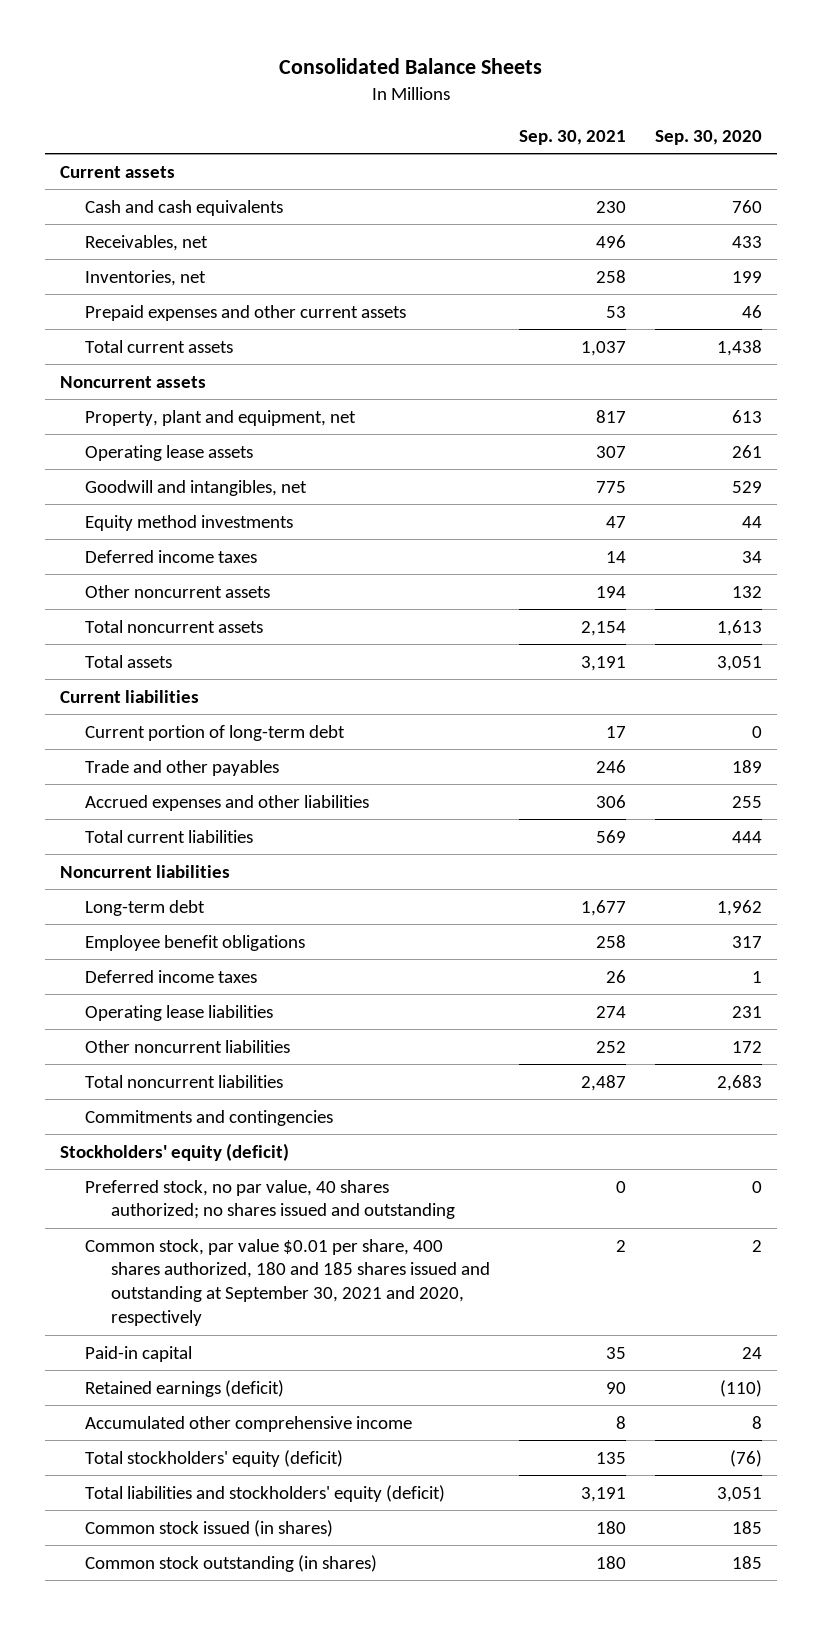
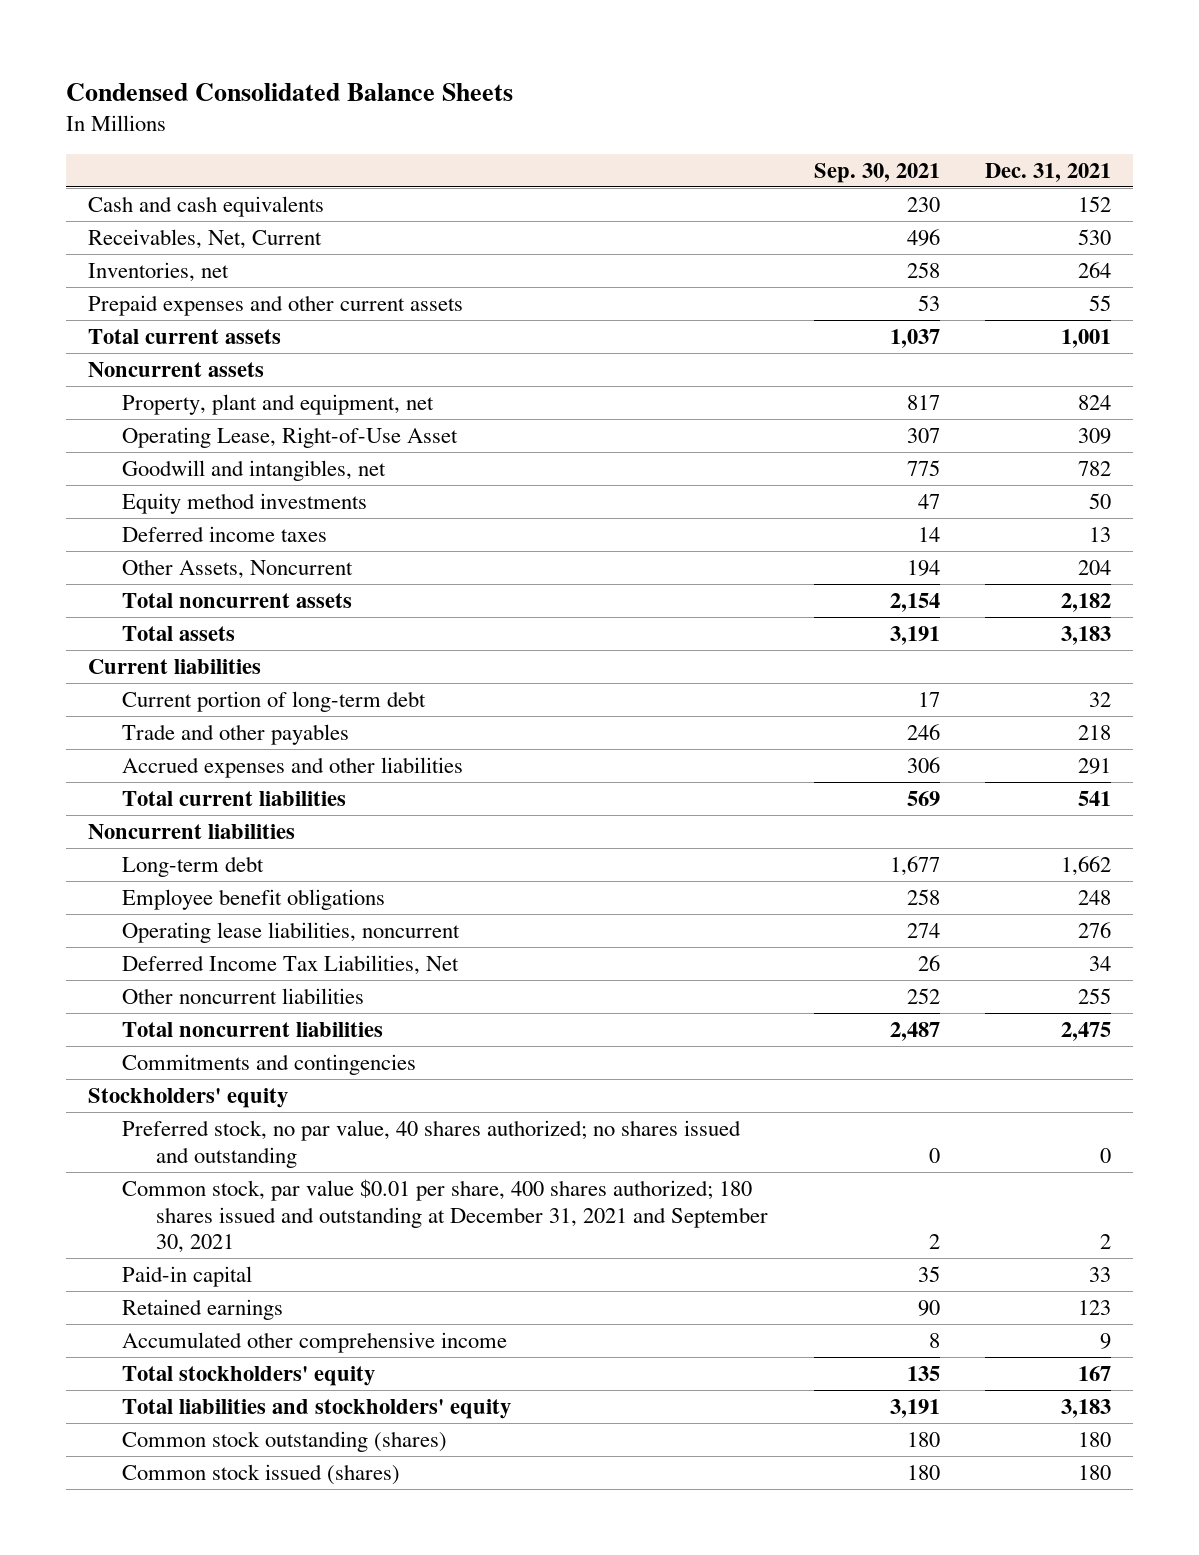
- Consolidated Balance Sheets
+ Condensed Consolidated Balance Sheets
- | Sep. 30, 2021 | Sep. 30, 2020
+ | Sep. 30, 2021 | Dec. 31, 2021
- Current assets
- Receivables, net | 496 | 433
+ Receivables, Net, Current | 496 | 530
- Operating lease assets | 307 | 261
+ Operating Lease, Right-of-Use Asset | 307 | 309
- Other noncurrent assets | 194 | 132
+ Other Assets, Noncurrent | 194 | 204
- Deferred income taxes | 26 | 1
- Operating lease liabilities | 274 | 231
+ Operating lease liabilities, noncurrent | 274 | 276
+ Deferred Income Tax Liabilities, Net | 26 | 34
- Stockholders' equity (deficit)
+ Stockholders' equity
- Common stock, par value $0.01 per share, 400 shares authorized, 180 and 185 shares issued and outstanding at September 30, 2021 and 2020, respectively | 2 | 2
+ Common stock, par value $0.01 per share, 400 shares authorized; 180 shares issued and outstanding at December 31, 2021 and September 30, 2021 | 2 | 2
- Retained earnings (deficit) | 90 | (110)
+ Retained earnings | 90 | 123
- Total stockholders' equity (deficit) | 135 | (76)
- Total liabilities and stockholders' equity (deficit) | 3,191 | 3,051
- Common stock issued (in shares) | 180 | 185
- Common stock outstanding (in shares) | 180 | 185
+ Total stockholders' equity | 135 | 167
+ Total liabilities and stockholders' equity | 3,191 | 3,183
+ Common stock outstanding (shares) | 180 | 180
+ Common stock issued (shares) | 180 | 180

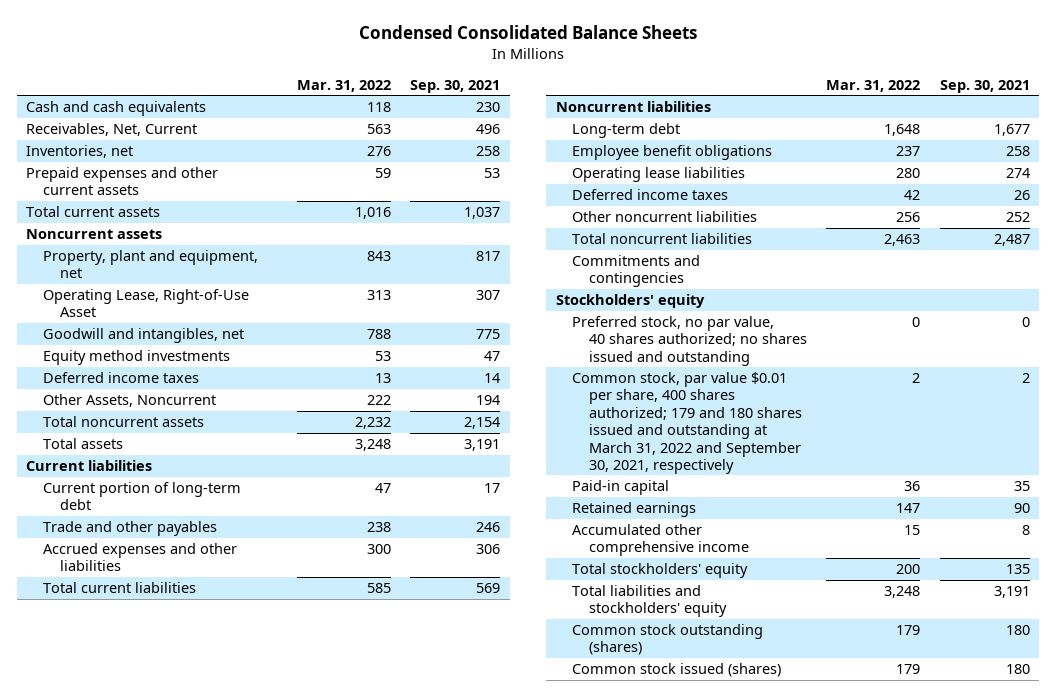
- | Sep. 30, 2021 | Dec. 31, 2021
+ | Mar. 31, 2022 | Sep. 30, 2021
- Operating lease liabilities, noncurrent | 274 | 276
- Deferred Income Tax Liabilities, Net | 26 | 34
+ Operating lease liabilities | 280 | 274
+ Deferred income taxes | 42 | 26
- Common stock, par value $0.01 per share, 400 shares authorized; 180 shares issued and outstanding at December 31, 2021 and September 30, 2021 | 2 | 2
+ Common stock, par value $0.01 per share, 400 shares authorized; 179 and 180 shares issued and outstanding at March 31, 2022 and September 30, 2021, respectively | 2 | 2

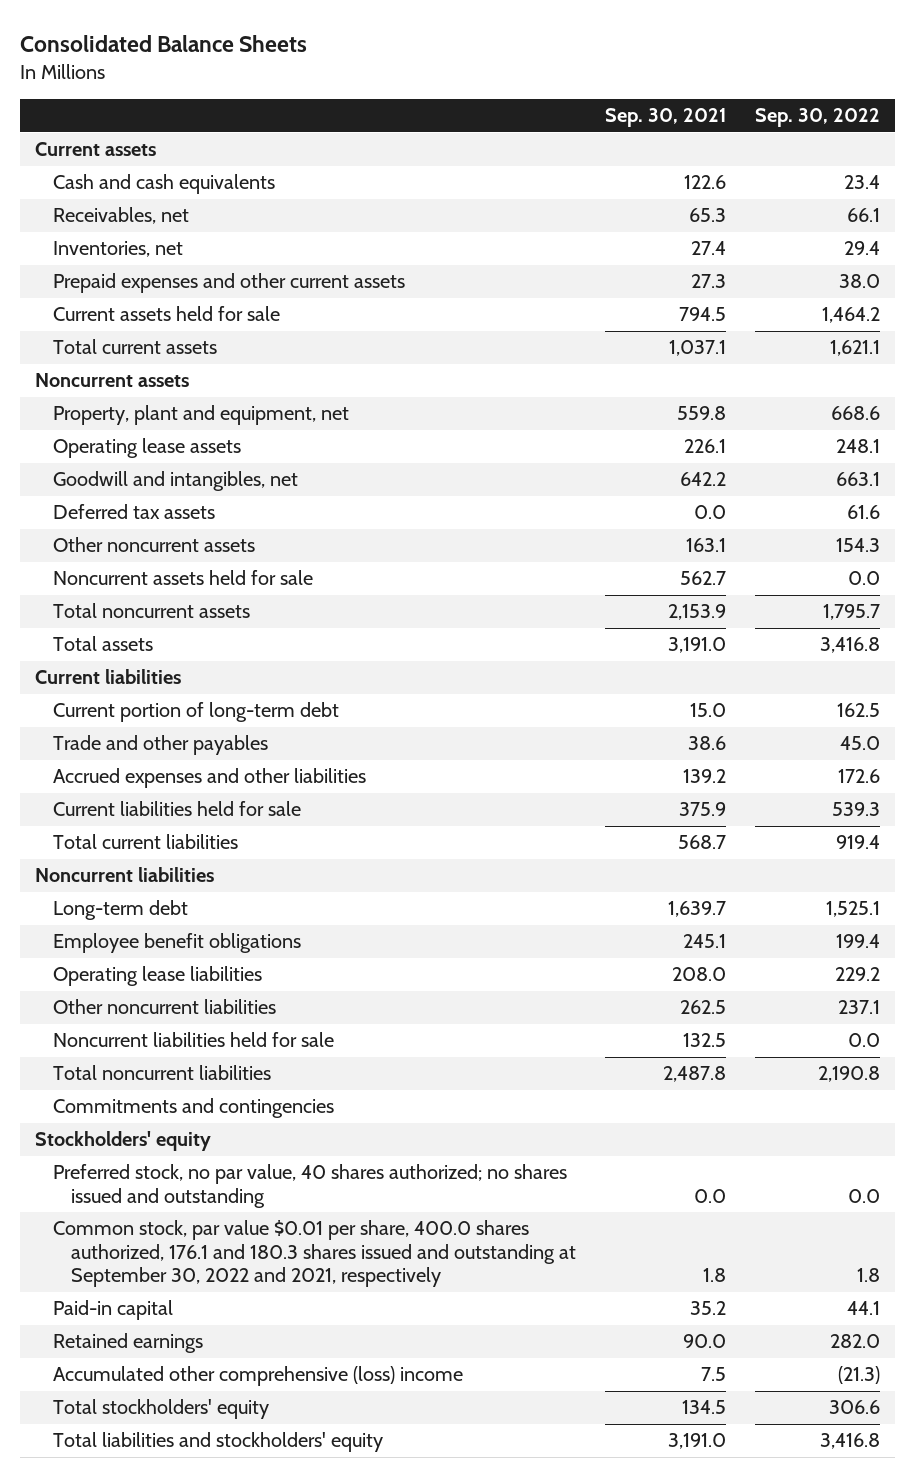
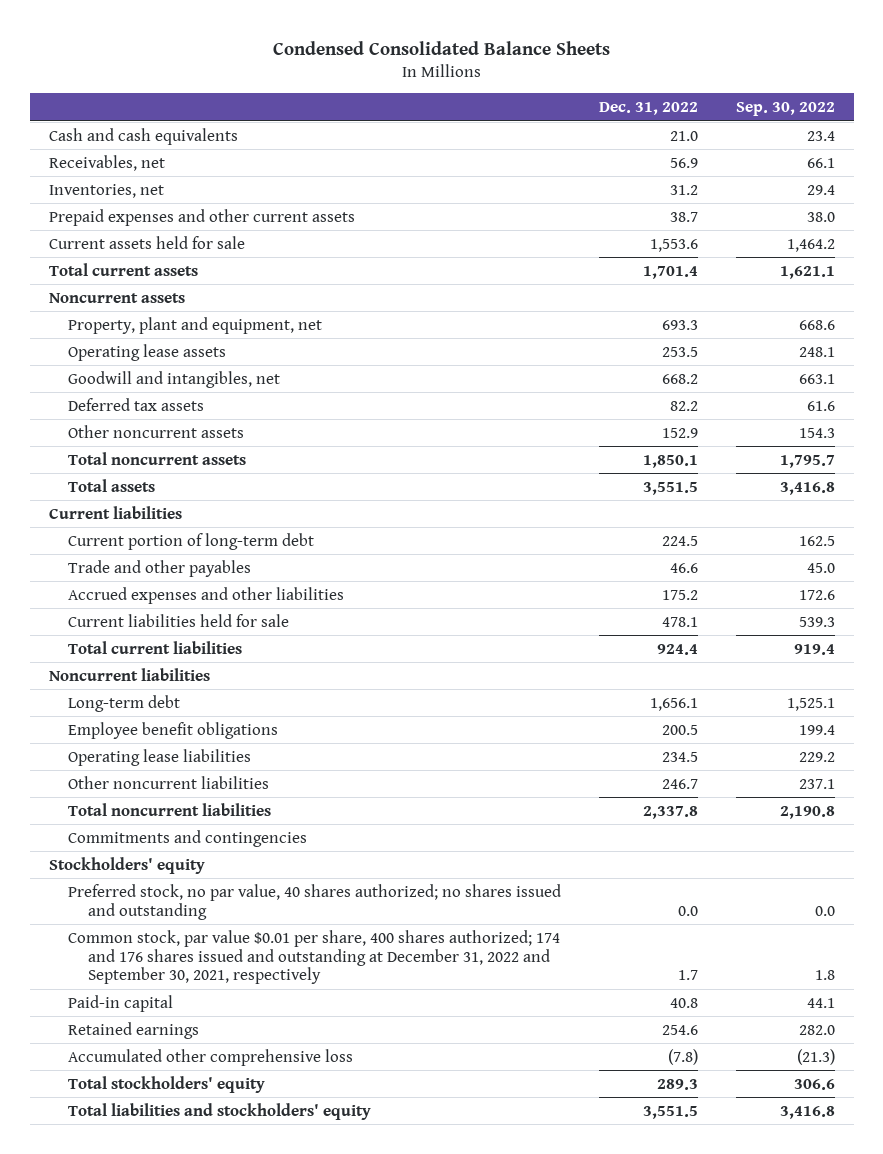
- Consolidated Balance Sheets
+ Condensed Consolidated Balance Sheets
- | Sep. 30, 2021 | Sep. 30, 2022
+ | Dec. 31, 2022 | Sep. 30, 2022
- Current assets
- Noncurrent assets held for sale | 562.7 | 0.0
- Noncurrent liabilities held for sale | 132.5 | 0.0
- Common stock, par value $0.01 per share, 400.0 shares authorized, 176.1 and 180.3 shares issued and outstanding at September 30, 2022 and 2021, respectively | 1.8 | 1.8
+ Common stock, par value $0.01 per share, 400 shares authorized; 174 and 176 shares issued and outstanding at December 31, 2022 and September 30, 2021, respectively | 1.7 | 1.8
- Accumulated other comprehensive (loss) income | 7.5 | (21.3)
+ Accumulated other comprehensive loss | (7.8) | (21.3)

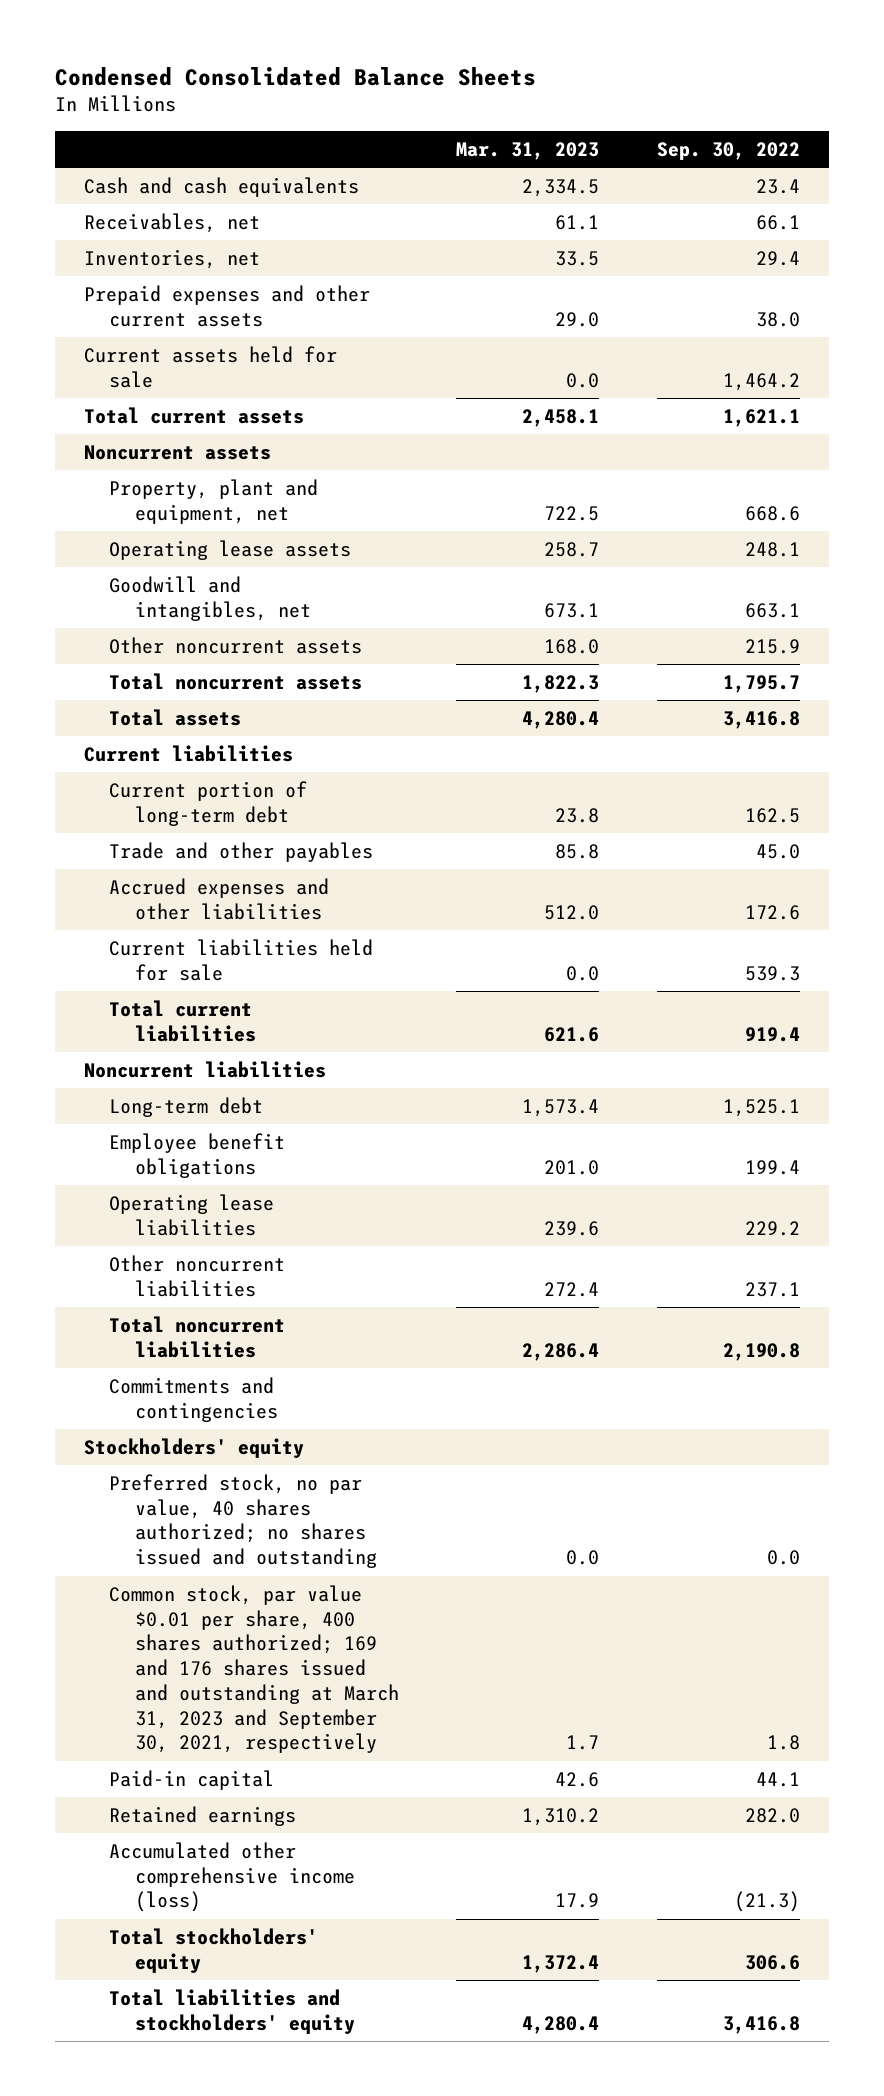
- | Dec. 31, 2022 | Sep. 30, 2022
+ | Mar. 31, 2023 | Sep. 30, 2022
- Deferred tax assets | 82.2 | 61.6
- Other noncurrent assets | 152.9 | 154.3
+ Other noncurrent assets | 168.0 | 215.9
- Common stock, par value $0.01 per share, 400 shares authorized; 174 and 176 shares issued and outstanding at December 31, 2022 and September 30, 2021, respectively | 1.7 | 1.8
+ Common stock, par value $0.01 per share, 400 shares authorized; 169 and 176 shares issued and outstanding at March 31, 2023 and September 30, 2021, respectively | 1.7 | 1.8
- Accumulated other comprehensive loss | (7.8) | (21.3)
+ Accumulated other comprehensive income (loss) | 17.9 | (21.3)

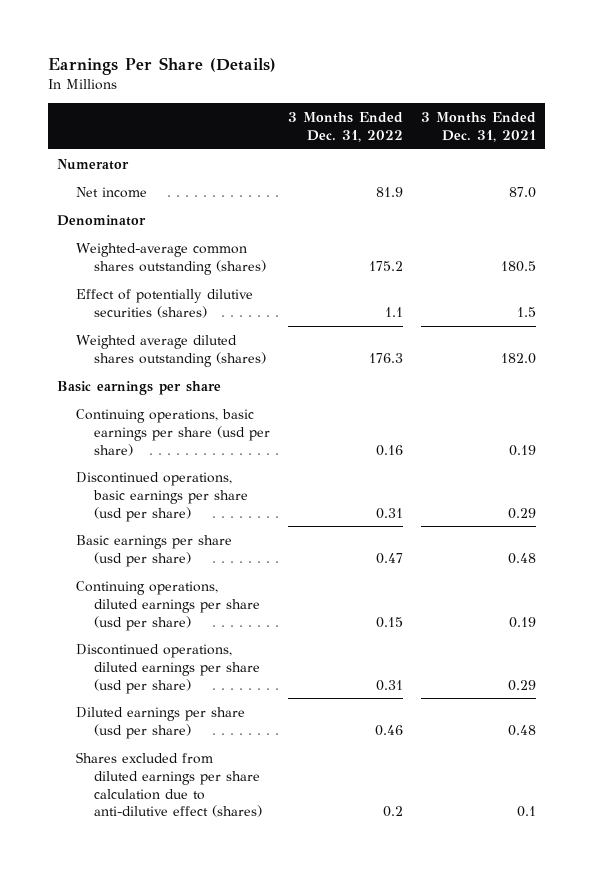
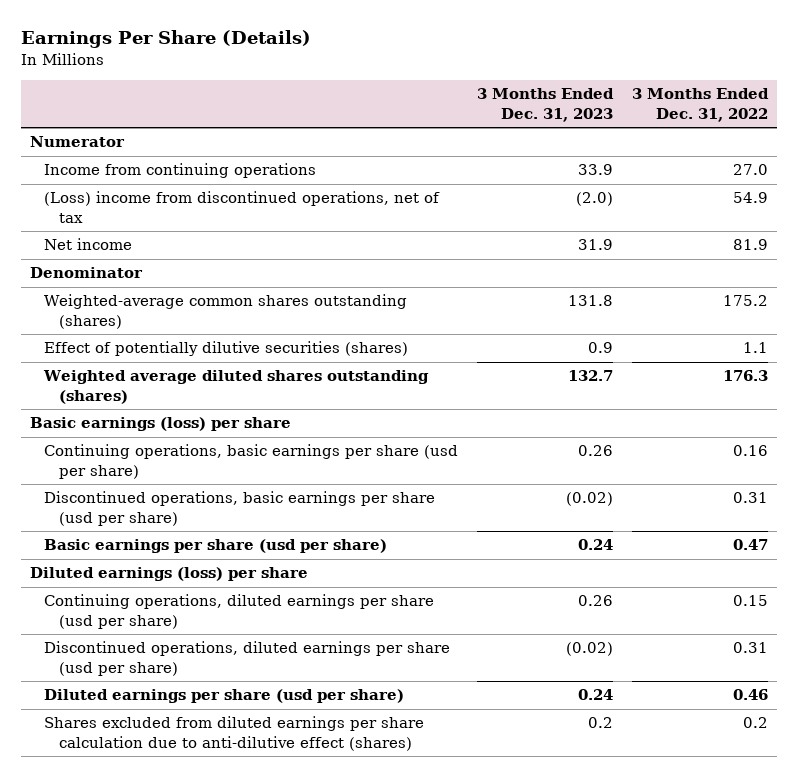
- | 3 Months Ended Dec. 31, 2022 | 3 Months Ended Dec. 31, 2021
+ | 3 Months Ended Dec. 31, 2023 | 3 Months Ended Dec. 31, 2022
+ Income from continuing operations | 33.9 | 27.0
+ (Loss) income from discontinued operations, net of tax | (2.0) | 54.9
- Basic earnings per share
+ Basic earnings (loss) per share
+ Diluted earnings (loss) per share

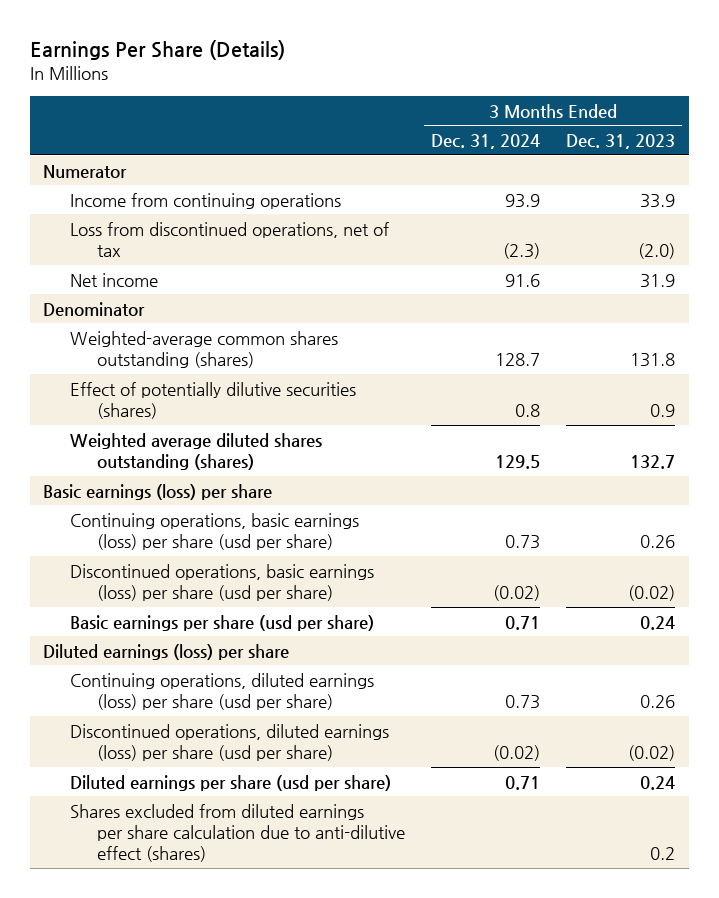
- | 3 Months Ended Dec. 31, 2023 | 3 Months Ended Dec. 31, 2022
+ | 3 Months Ended Dec. 31, 2024 | 3 Months Ended Dec. 31, 2023
- (Loss) income from discontinued operations, net of tax | (2.0) | 54.9
+ Loss from discontinued operations, net of tax | (2.3) | (2.0)
- Continuing operations, basic earnings per share (usd per share) | 0.26 | 0.16
- Discontinued operations, basic earnings per share (usd per share) | (0.02) | 0.31
+ Continuing operations, basic earnings (loss) per share (usd per share) | 0.73 | 0.26
+ Discontinued operations, basic earnings (loss) per share (usd per share) | (0.02) | (0.02)
- Continuing operations, diluted earnings per share (usd per share) | 0.26 | 0.15
- Discontinued operations, diluted earnings per share (usd per share) | (0.02) | 0.31
+ Continuing operations, diluted earnings (loss) per share (usd per share) | 0.73 | 0.26
+ Discontinued operations, diluted earnings (loss) per share (usd per share) | (0.02) | (0.02)

